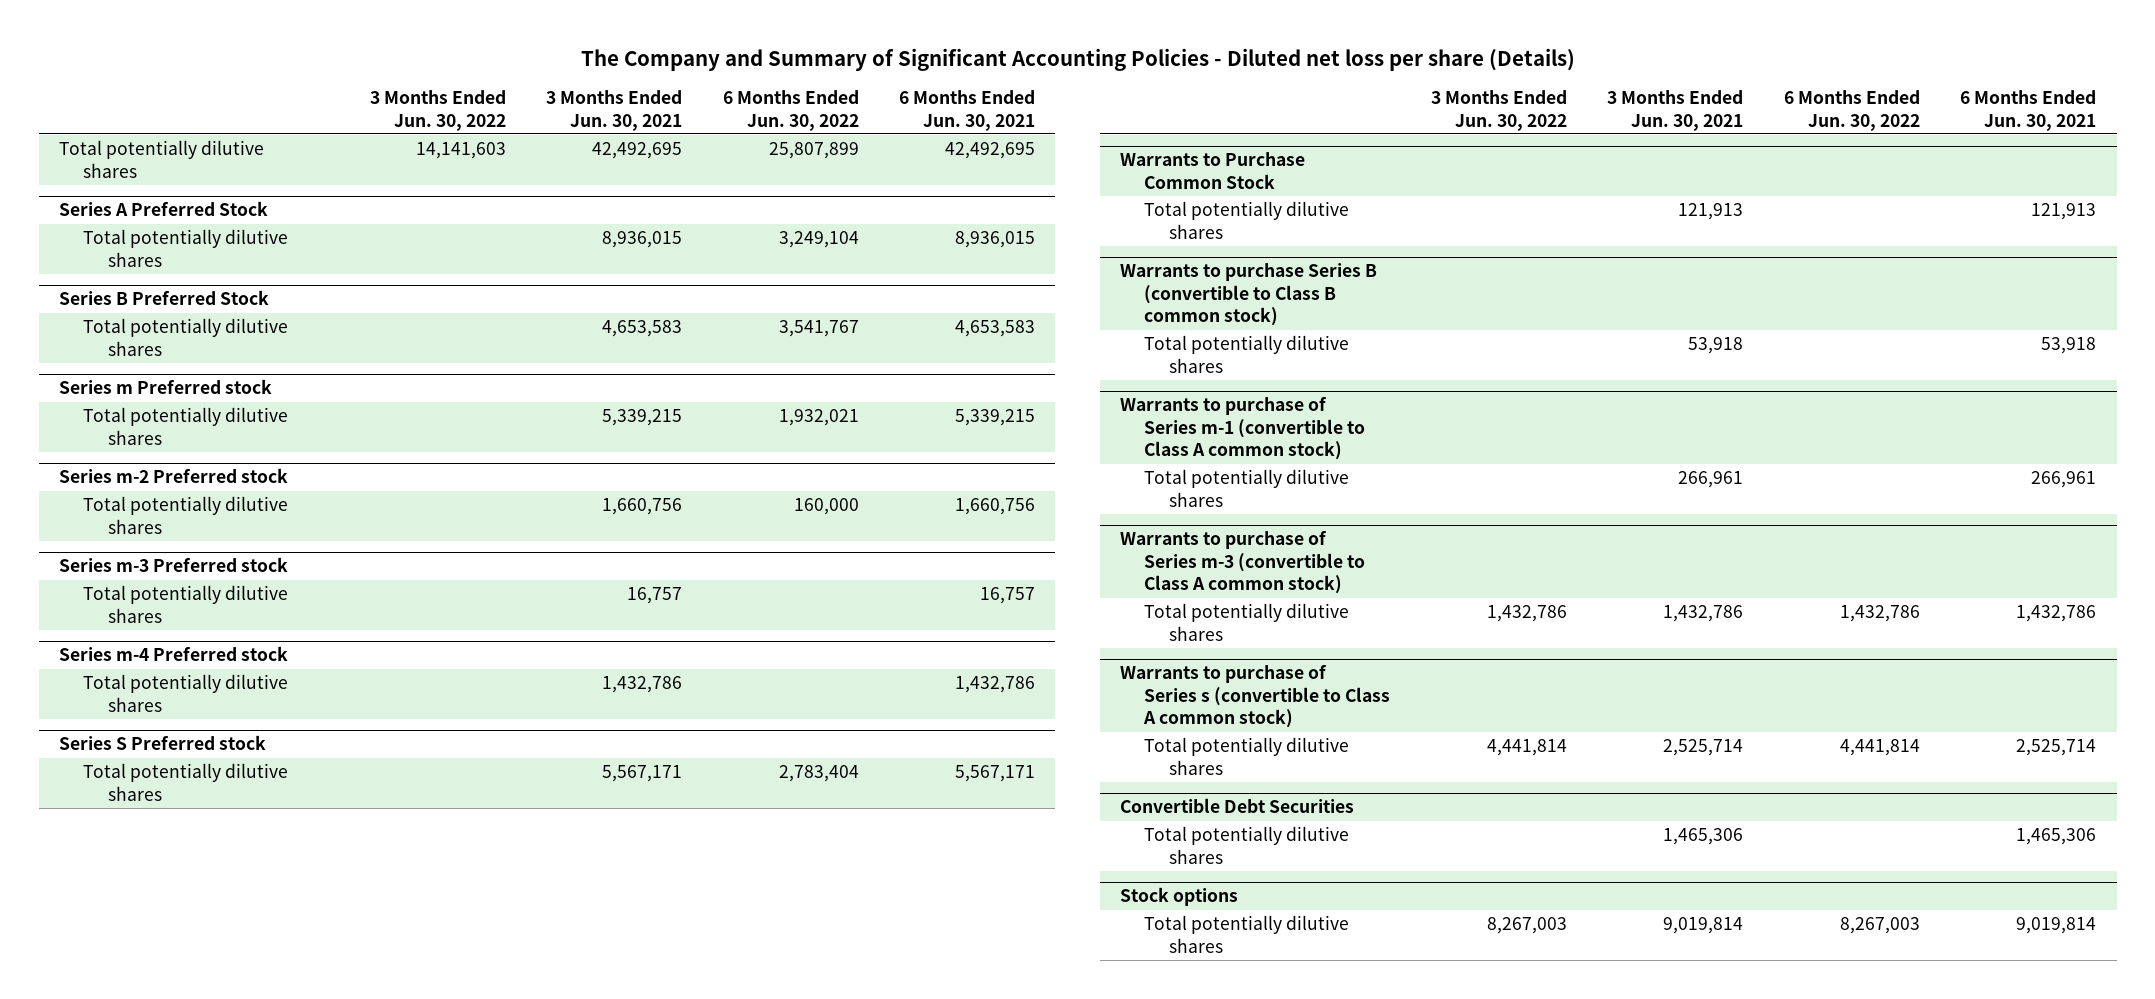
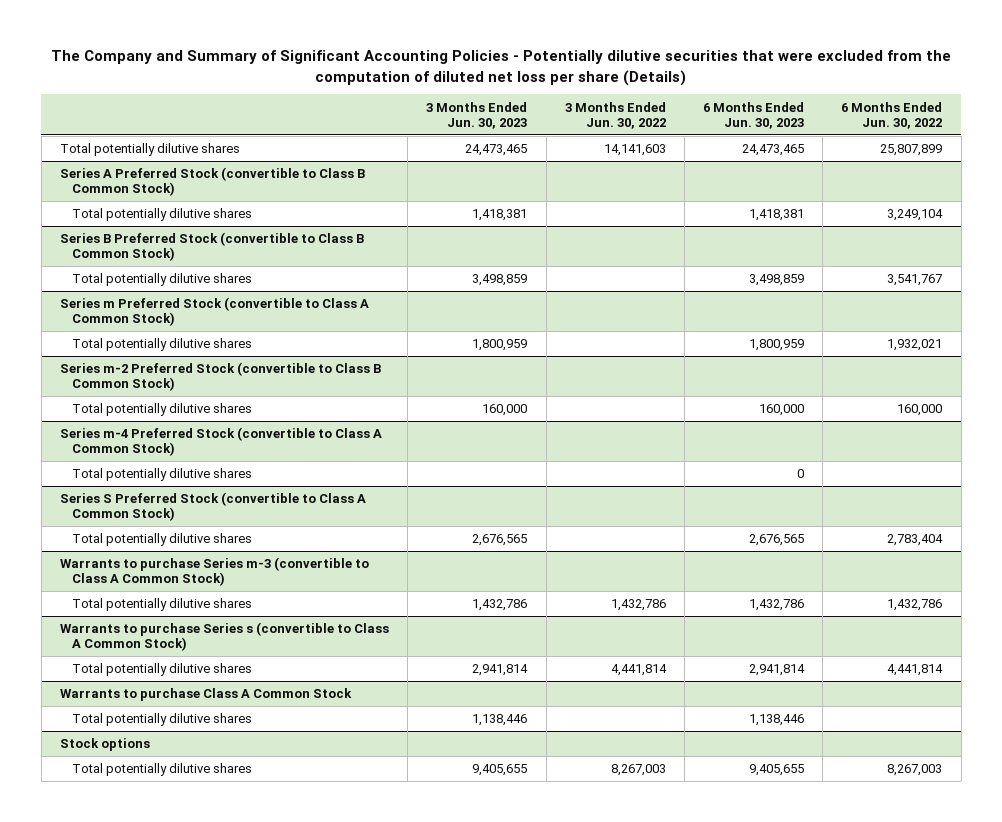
- The Company and Summary of Significant Accounting Policies - Diluted net loss per share (Details)
+ The Company and Summary of Significant Accounting Policies - Potentially dilutive securities that were excluded from the computation of diluted net loss per share (Details)
- | 3 Months Ended Jun. 30, 2022 | 3 Months Ended Jun. 30, 2021 | 6 Months Ended Jun. 30, 2022 | 6 Months Ended Jun. 30, 2021
+ | 3 Months Ended Jun. 30, 2023 | 3 Months Ended Jun. 30, 2022 | 6 Months Ended Jun. 30, 2023 | 6 Months Ended Jun. 30, 2022
- Series A Preferred Stock
+ Series A Preferred Stock (convertible to Class B Common Stock)
- Series B Preferred Stock
+ Series B Preferred Stock (convertible to Class B Common Stock)
- Series m Preferred stock
+ Series m Preferred Stock (convertible to Class A Common Stock)
- Series m-2 Preferred stock
+ Series m-2 Preferred Stock (convertible to Class B Common Stock)
- Series m-3 Preferred stock
- Total potentially dilutive shares | | 16,757 | | 16,757
- Series m-4 Preferred stock
+ Series m-4 Preferred Stock (convertible to Class A Common Stock)
- Series S Preferred stock
+ Series S Preferred Stock (convertible to Class A Common Stock)
- Warrants to Purchase Common Stock
- Total potentially dilutive shares | | 121,913 | | 121,913
- Warrants to purchase Series B (convertible to Class B common stock)
- Total potentially dilutive shares | | 53,918 | | 53,918
- Warrants to purchase of Series m-1 (convertible to Class A common stock)
- Total potentially dilutive shares | | 266,961 | | 266,961
- Warrants to purchase of Series m-3 (convertible to Class A common stock)
+ Warrants to purchase Series m-3 (convertible to Class A Common Stock)
- Warrants to purchase of Series s (convertible to Class A common stock)
+ Warrants to purchase Series s (convertible to Class A Common Stock)
- Convertible Debt Securities
+ Warrants to purchase Class A Common Stock

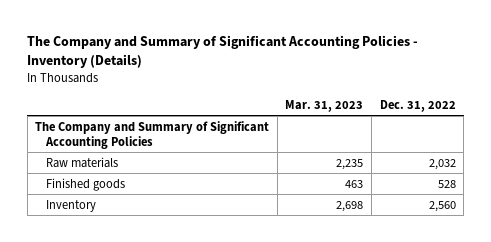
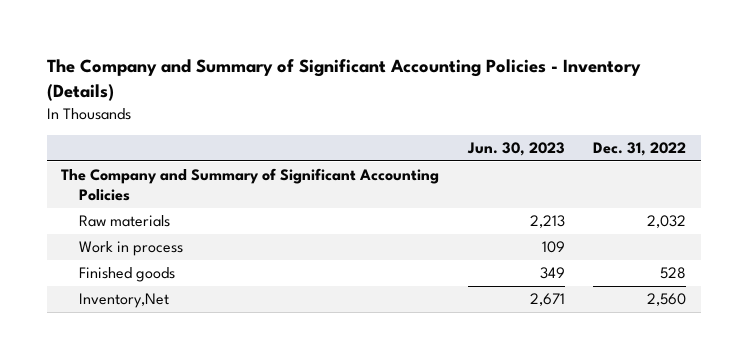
- | Mar. 31, 2023 | Dec. 31, 2022
+ | Jun. 30, 2023 | Dec. 31, 2022
+ Work in process | 109 |
- Inventory | 2,698 | 2,560
+ Inventory,Net | 2,671 | 2,560

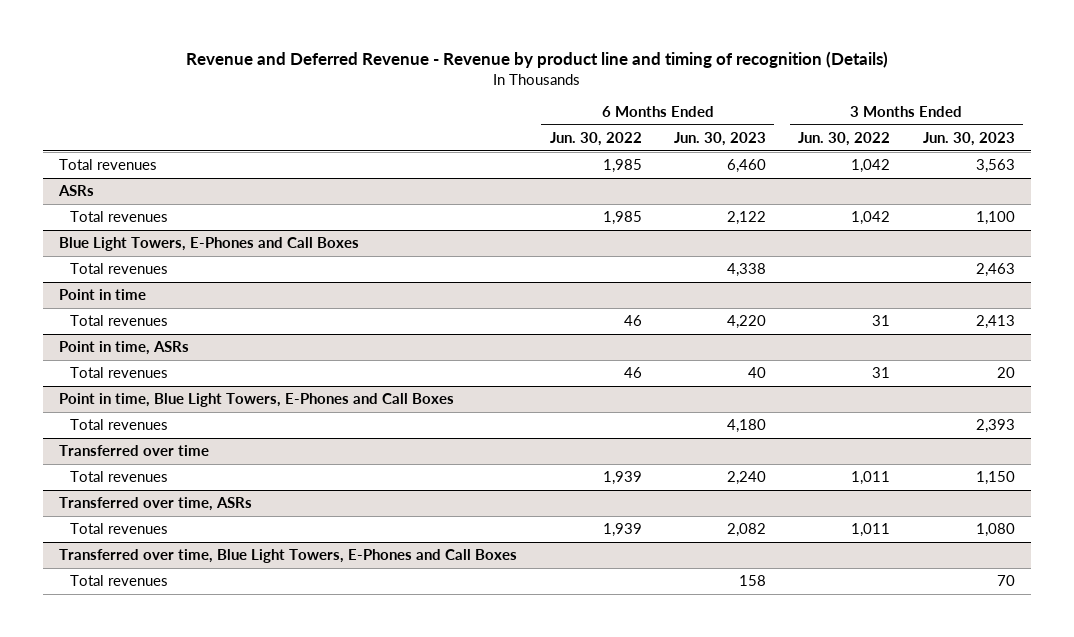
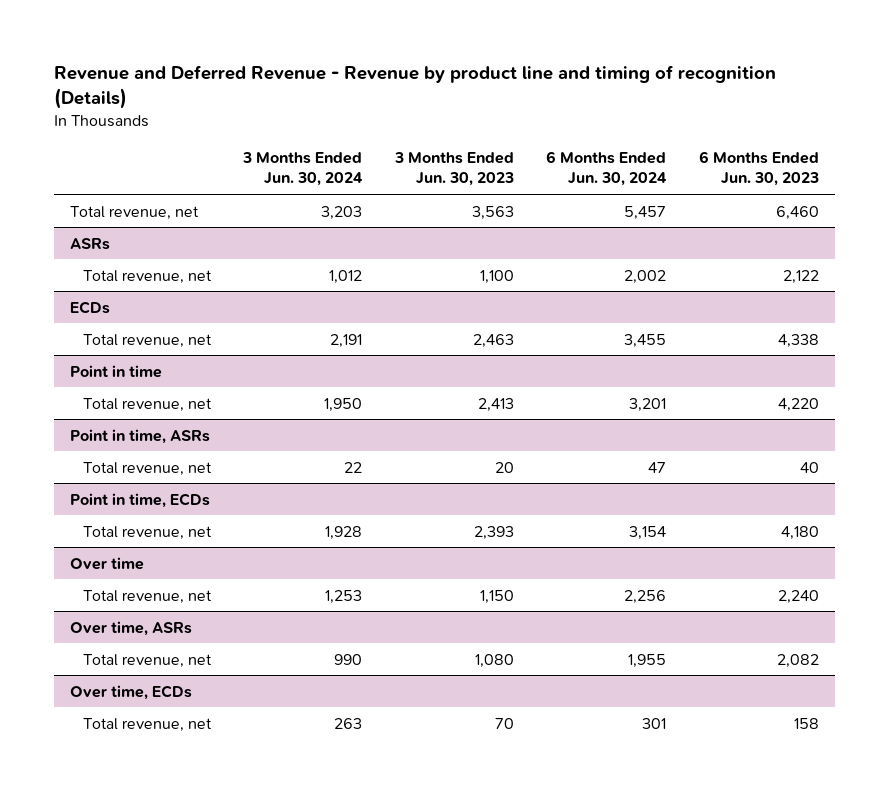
- | 6 Months Ended Jun. 30, 2022 | 6 Months Ended Jun. 30, 2023 | 3 Months Ended Jun. 30, 2022 | 3 Months Ended Jun. 30, 2023
+ | 3 Months Ended Jun. 30, 2024 | 3 Months Ended Jun. 30, 2023 | 6 Months Ended Jun. 30, 2024 | 6 Months Ended Jun. 30, 2023
- Total revenues | 1,985 | 6,460 | 1,042 | 3,563
+ Total revenue, net | 3,203 | 3,563 | 5,457 | 6,460
@ ASRs
- Total revenues | 1,985 | 2,122 | 1,042 | 1,100
- Blue Light Towers, E-Phones and Call Boxes
- Total revenues | | 4,338 | | 2,463
@ ASRs
+ Total revenue, net | 1,012 | 1,100 | 2,002 | 2,122
+ ECDs
+ Total revenue, net | 2,191 | 2,463 | 3,455 | 4,338
@ Point in time
- Total revenues | 46 | 4,220 | 31 | 2,413
+ Total revenue, net | 1,950 | 2,413 | 3,201 | 4,220
@ Point in time, ASRs
- Total revenues | 46 | 40 | 31 | 20
- Point in time, Blue Light Towers, E-Phones and Call Boxes
- Total revenues | | 4,180 | | 2,393
- Transferred over time
- Total revenues | 1,939 | 2,240 | 1,011 | 1,150
- Transferred over time, ASRs
- Total revenues | 1,939 | 2,082 | 1,011 | 1,080
- Transferred over time, Blue Light Towers, E-Phones and Call Boxes
- Total revenues | | 158 | | 70
@ Point in time, ASRs
+ Total revenue, net | 22 | 20 | 47 | 40
+ Point in time, ECDs
+ Total revenue, net | 1,928 | 2,393 | 3,154 | 4,180
+ Over time
+ Total revenue, net | 1,253 | 1,150 | 2,256 | 2,240
+ Over time, ASRs
+ Total revenue, net | 990 | 1,080 | 1,955 | 2,082
+ Over time, ECDs
+ Total revenue, net | 263 | 70 | 301 | 158

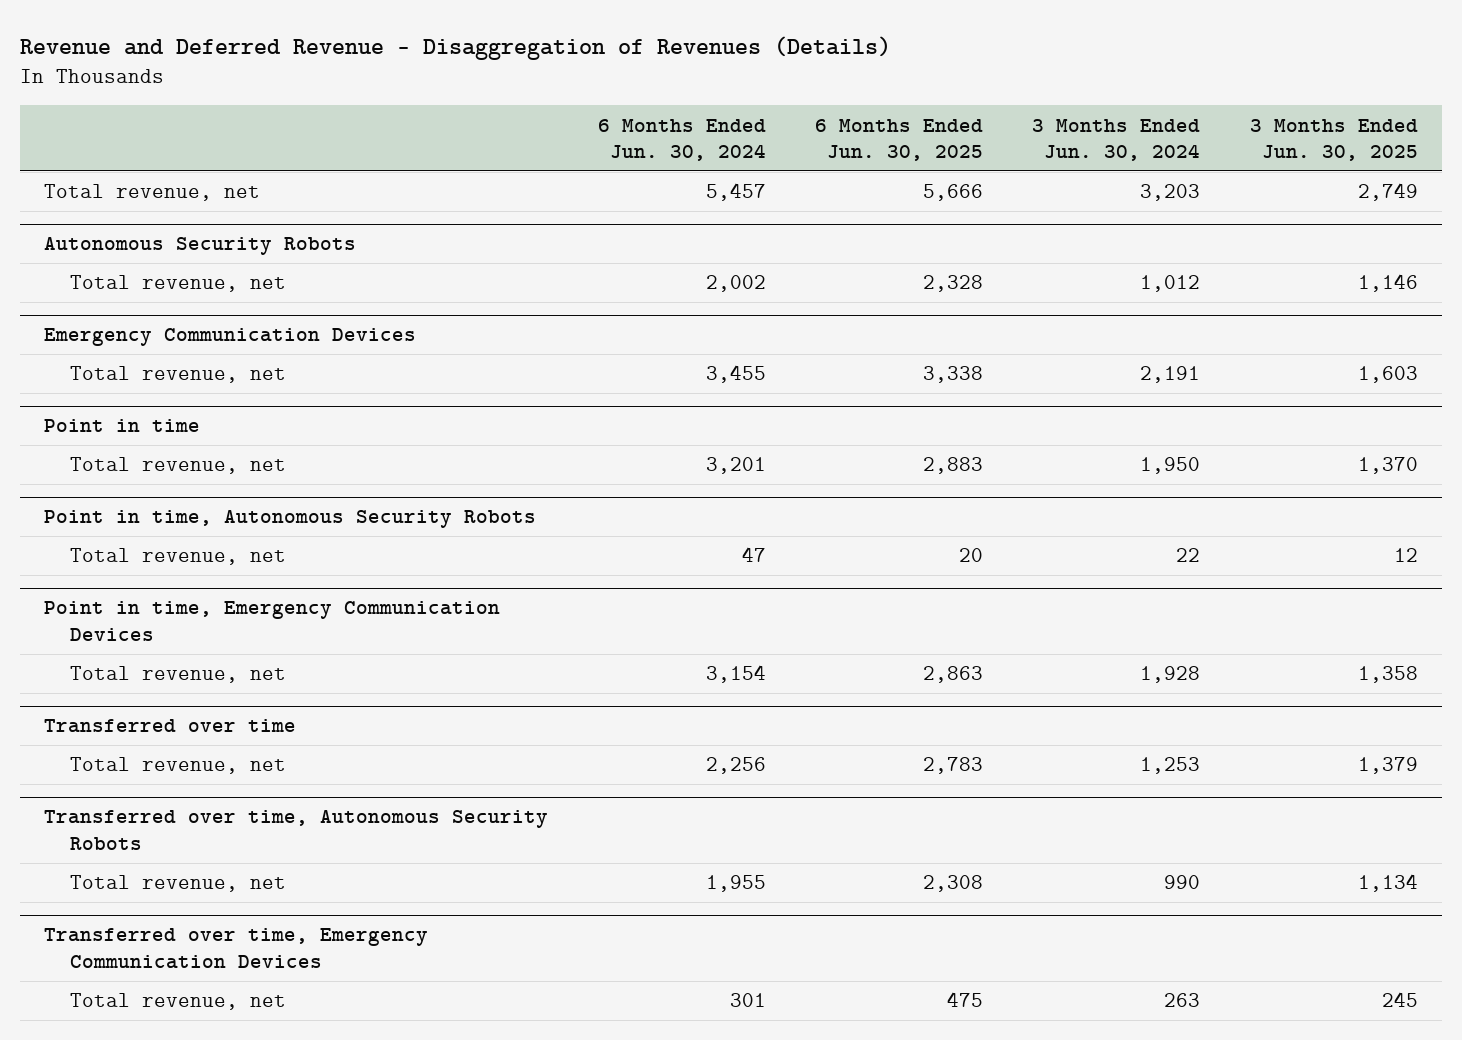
- Revenue and Deferred Revenue - Revenue by product line and timing of recognition (Details)
+ Revenue and Deferred Revenue - Disaggregation of Revenues (Details)
- | 3 Months Ended Jun. 30, 2024 | 3 Months Ended Jun. 30, 2023 | 6 Months Ended Jun. 30, 2024 | 6 Months Ended Jun. 30, 2023
+ | 6 Months Ended Jun. 30, 2024 | 6 Months Ended Jun. 30, 2025 | 3 Months Ended Jun. 30, 2024 | 3 Months Ended Jun. 30, 2025
- ASRs
+ Autonomous Security Robots
- ECDs
+ Emergency Communication Devices
- Point in time, ASRs
+ Point in time, Autonomous Security Robots
- Point in time, ECDs
+ Point in time, Emergency Communication Devices
- Over time
+ Transferred over time
- Over time, ASRs
+ Transferred over time, Autonomous Security Robots
- Over time, ECDs
+ Transferred over time, Emergency Communication Devices

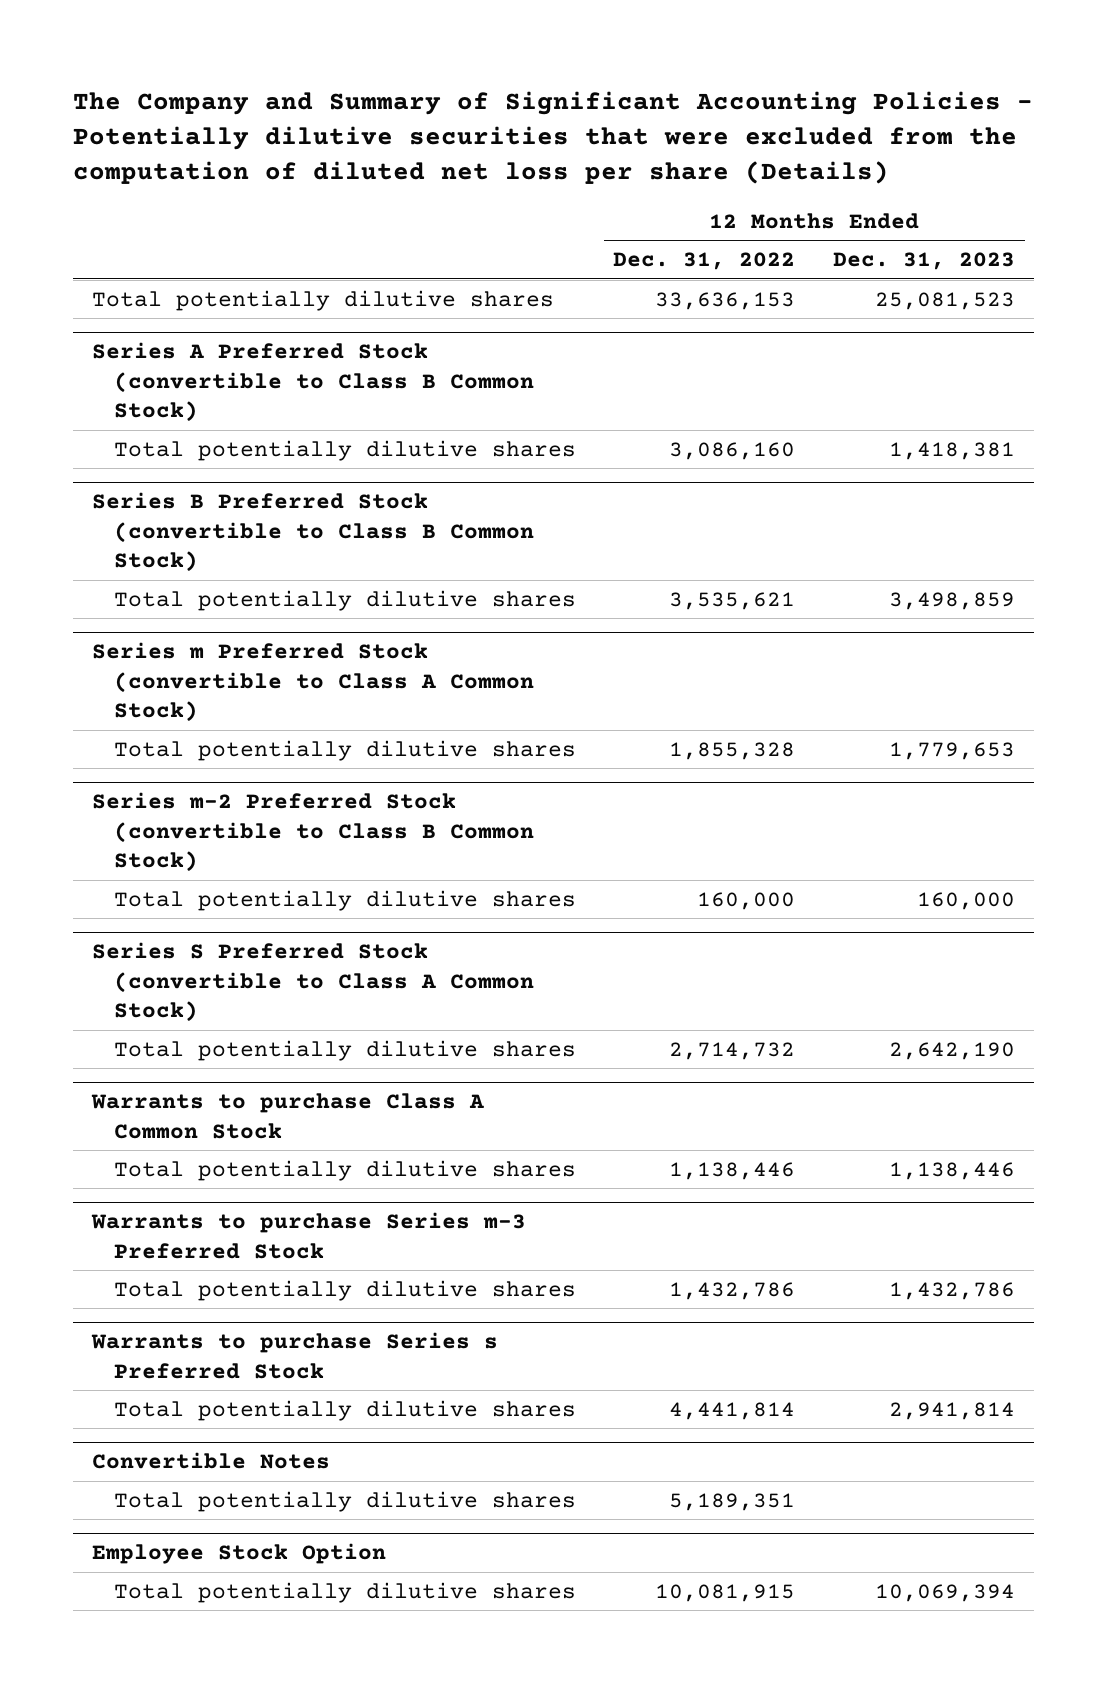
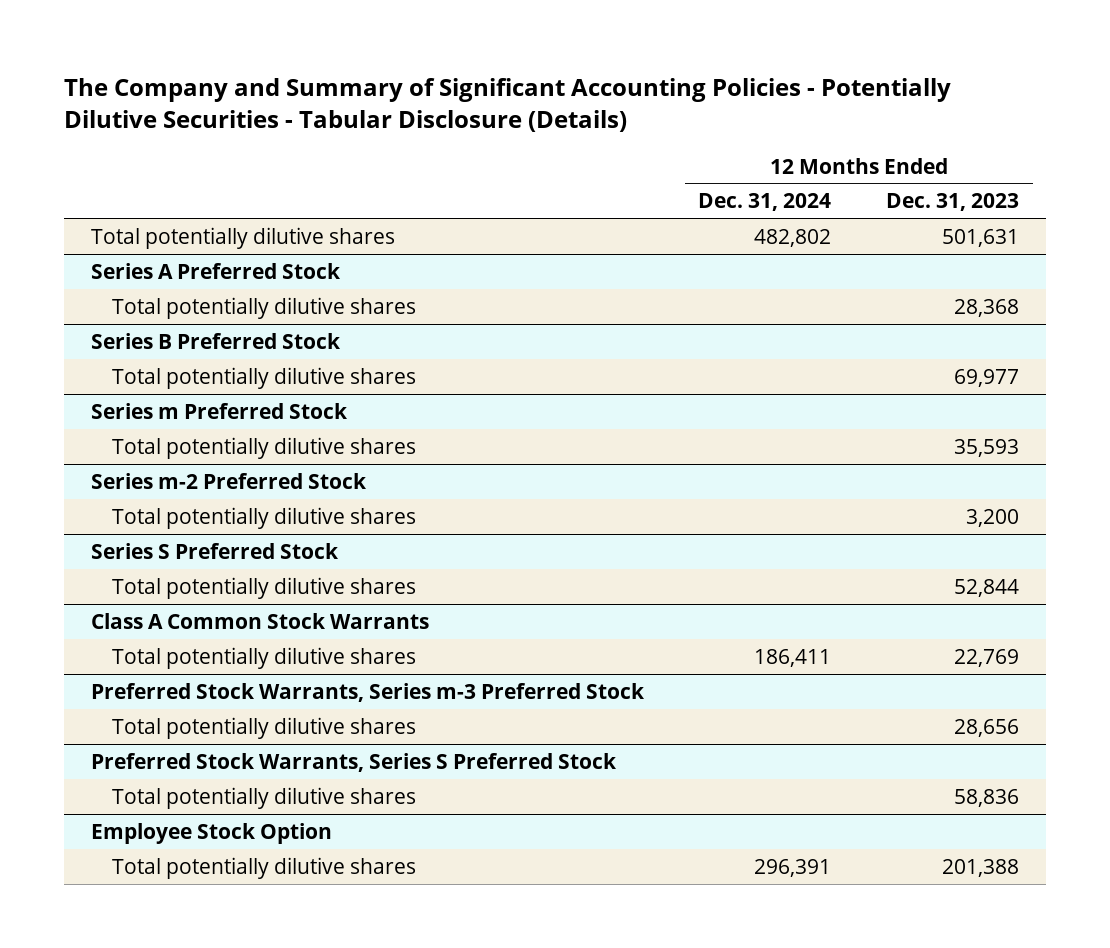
- The Company and Summary of Significant Accounting Policies - Potentially dilutive securities that were excluded from the computation of diluted net loss per share (Details)
+ The Company and Summary of Significant Accounting Policies - Potentially Dilutive Securities - Tabular Disclosure (Details)
- | 12 Months Ended Dec. 31, 2022 | 12 Months Ended Dec. 31, 2023
+ | 12 Months Ended Dec. 31, 2024 | 12 Months Ended Dec. 31, 2023
- Total potentially dilutive shares | 33,636,153 | 25,081,523
- Series A Preferred Stock (convertible to Class B Common Stock)
- Total potentially dilutive shares | 3,086,160 | 1,418,381
- Series B Preferred Stock (convertible to Class B Common Stock)
- Total potentially dilutive shares | 3,535,621 | 3,498,859
- Series m Preferred Stock (convertible to Class A Common Stock)
- Total potentially dilutive shares | 1,855,328 | 1,779,653
- Series m-2 Preferred Stock (convertible to Class B Common Stock)
- Total potentially dilutive shares | 160,000 | 160,000
- Series S Preferred Stock (convertible to Class A Common Stock)
- Total potentially dilutive shares | 2,714,732 | 2,642,190
- Warrants to purchase Class A Common Stock
- Total potentially dilutive shares | 1,138,446 | 1,138,446
- Warrants to purchase Series m-3 Preferred Stock
- Total potentially dilutive shares | 1,432,786 | 1,432,786
- Warrants to purchase Series s Preferred Stock
- Total potentially dilutive shares | 4,441,814 | 2,941,814
- Convertible Notes
- Total potentially dilutive shares | 5,189,351 |
+ Total potentially dilutive shares | 482,802 | 501,631
+ Series A Preferred Stock
+ Total potentially dilutive shares | | 28,368
+ Series B Preferred Stock
+ Total potentially dilutive shares | | 69,977
+ Series m Preferred Stock
+ Total potentially dilutive shares | | 35,593
+ Series m-2 Preferred Stock
+ Total potentially dilutive shares | | 3,200
+ Series S Preferred Stock
+ Total potentially dilutive shares | | 52,844
+ Class A Common Stock Warrants
+ Total potentially dilutive shares | 186,411 | 22,769
+ Preferred Stock Warrants, Series m-3 Preferred Stock
+ Total potentially dilutive shares | | 28,656
+ Preferred Stock Warrants, Series S Preferred Stock
+ Total potentially dilutive shares | | 58,836
@ Employee Stock Option
- Total potentially dilutive shares | 10,081,915 | 10,069,394
+ Total potentially dilutive shares | 296,391 | 201,388

